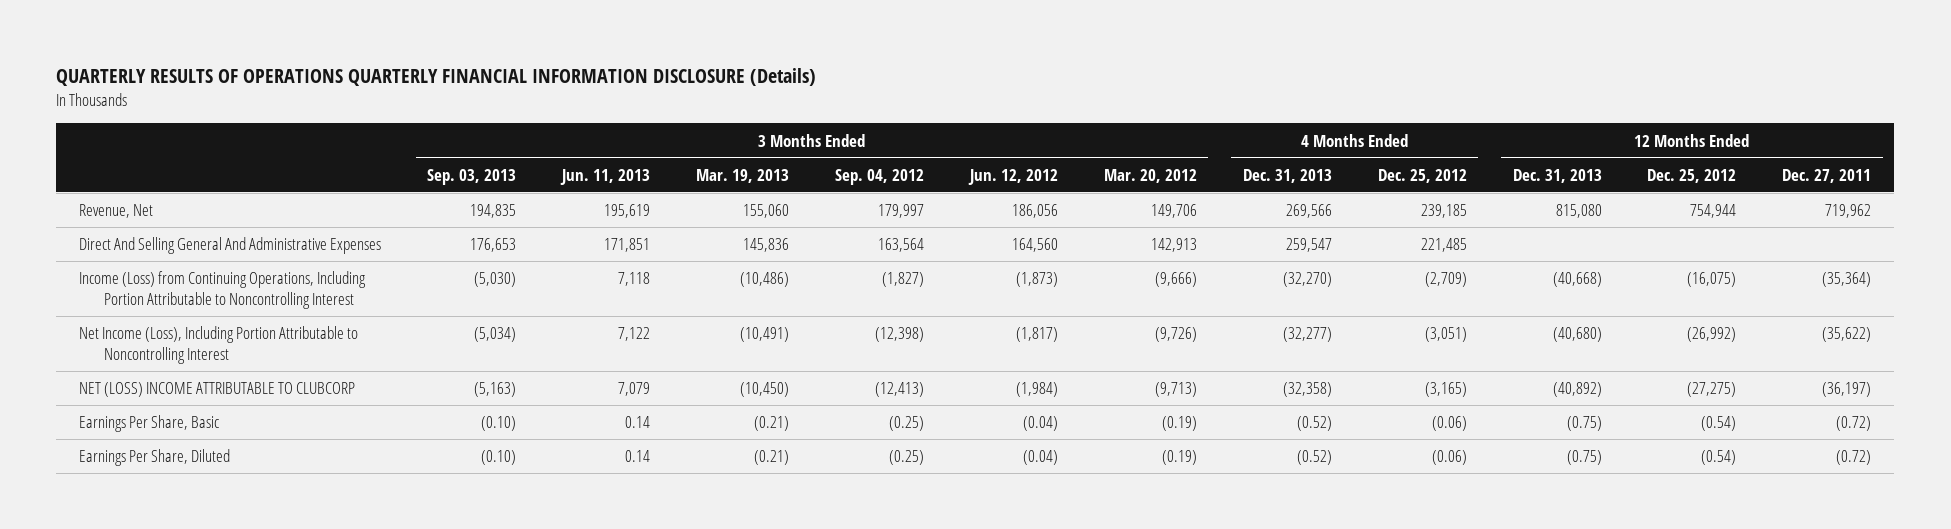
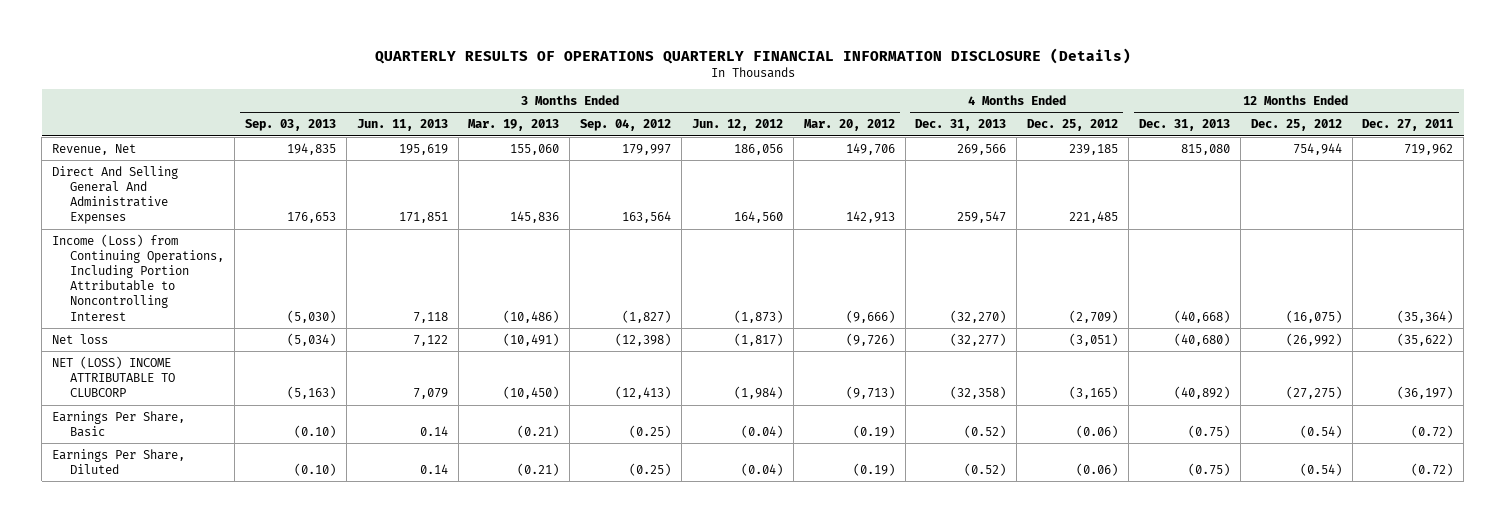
- Net Income (Loss), Including Portion Attributable to Noncontrolling Interest | (5,034) | 7,122 | (10,491) | (12,398) | (1,817) | (9,726) | (32,277) | (3,051) | (40,680) | (26,992) | (35,622)
+ Net loss | (5,034) | 7,122 | (10,491) | (12,398) | (1,817) | (9,726) | (32,277) | (3,051) | (40,680) | (26,992) | (35,622)

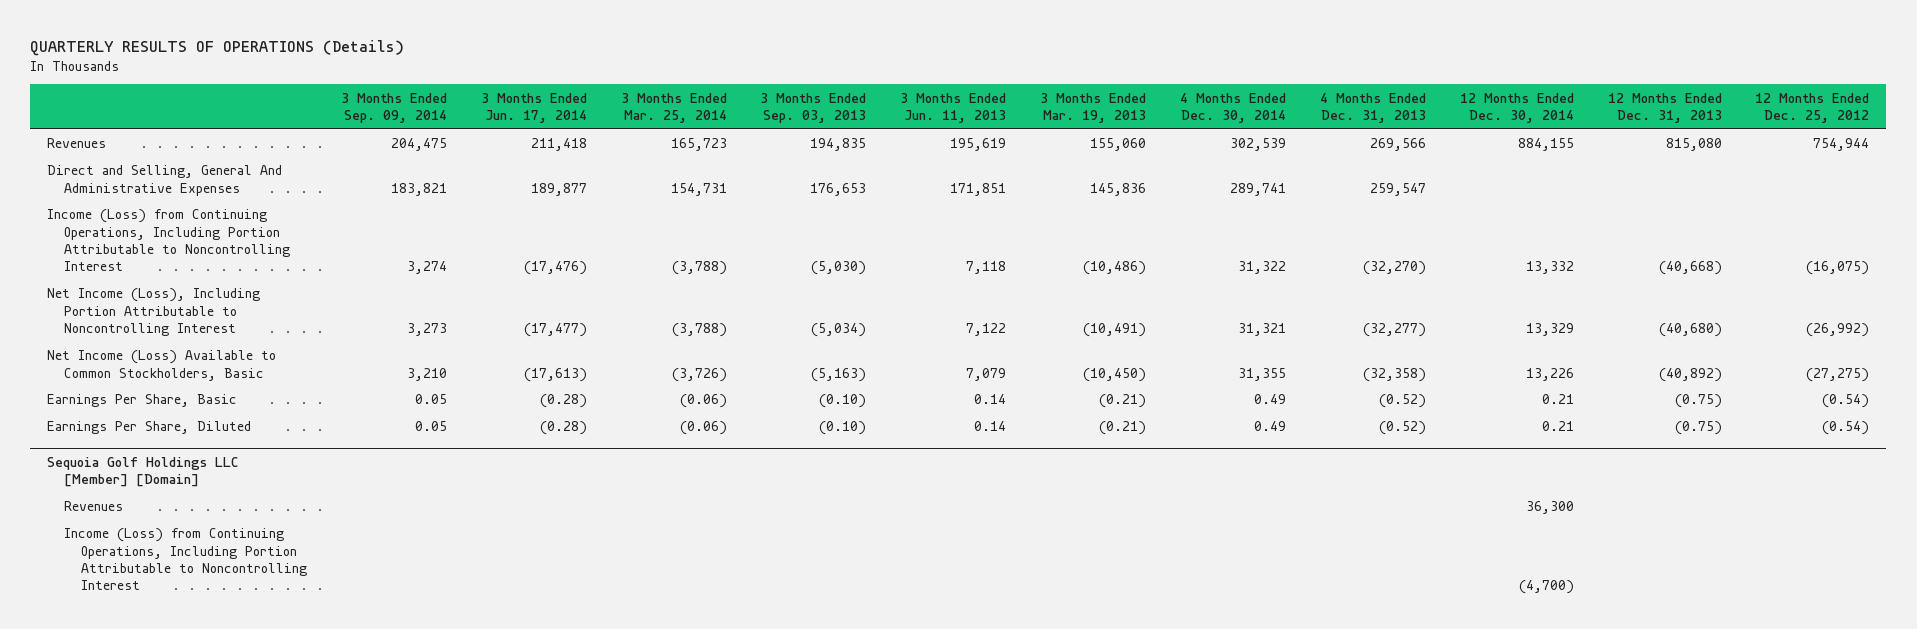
- QUARTERLY RESULTS OF OPERATIONS QUARTERLY FINANCIAL INFORMATION DISCLOSURE (Details)
+ QUARTERLY RESULTS OF OPERATIONS (Details)
- | 3 Months Ended Sep. 03, 2013 | 3 Months Ended Jun. 11, 2013 | 3 Months Ended Mar. 19, 2013 | 3 Months Ended Sep. 04, 2012 | 3 Months Ended Jun. 12, 2012 | 3 Months Ended Mar. 20, 2012 | 4 Months Ended Dec. 31, 2013 | 4 Months Ended Dec. 25, 2012 | 12 Months Ended Dec. 31, 2013 | 12 Months Ended Dec. 25, 2012 | 12 Months Ended Dec. 27, 2011
+ | 3 Months Ended Sep. 09, 2014 | 3 Months Ended Jun. 17, 2014 | 3 Months Ended Mar. 25, 2014 | 3 Months Ended Sep. 03, 2013 | 3 Months Ended Jun. 11, 2013 | 3 Months Ended Mar. 19, 2013 | 4 Months Ended Dec. 30, 2014 | 4 Months Ended Dec. 31, 2013 | 12 Months Ended Dec. 30, 2014 | 12 Months Ended Dec. 31, 2013 | 12 Months Ended Dec. 25, 2012
- Revenue, Net | 194,835 | 195,619 | 155,060 | 179,997 | 186,056 | 149,706 | 269,566 | 239,185 | 815,080 | 754,944 | 719,962
- Direct And Selling General And Administrative Expenses | 176,653 | 171,851 | 145,836 | 163,564 | 164,560 | 142,913 | 259,547 | 221,485 | | |
+ Revenues | 204,475 | 211,418 | 165,723 | 194,835 | 195,619 | 155,060 | 302,539 | 269,566 | 884,155 | 815,080 | 754,944
+ Direct and Selling, General And Administrative Expenses | 183,821 | 189,877 | 154,731 | 176,653 | 171,851 | 145,836 | 289,741 | 259,547 | | |
- Net loss | (5,034) | 7,122 | (10,491) | (12,398) | (1,817) | (9,726) | (32,277) | (3,051) | (40,680) | (26,992) | (35,622)
- NET (LOSS) INCOME ATTRIBUTABLE TO CLUBCORP | (5,163) | 7,079 | (10,450) | (12,413) | (1,984) | (9,713) | (32,358) | (3,165) | (40,892) | (27,275) | (36,197)
+ Net Income (Loss), Including Portion Attributable to Noncontrolling Interest | 3,273 | (17,477) | (3,788) | (5,034) | 7,122 | (10,491) | 31,321 | (32,277) | 13,329 | (40,680) | (26,992)
+ Net Income (Loss) Available to Common Stockholders, Basic | 3,210 | (17,613) | (3,726) | (5,163) | 7,079 | (10,450) | 31,355 | (32,358) | 13,226 | (40,892) | (27,275)
+ Sequoia Golf Holdings LLC [Member] [Domain]
+ Revenues | | | | | | | | | 36,300 | |
+ Income (Loss) from Continuing Operations, Including Portion Attributable to Noncontrolling Interest | | | | | | | | | (4,700) | |

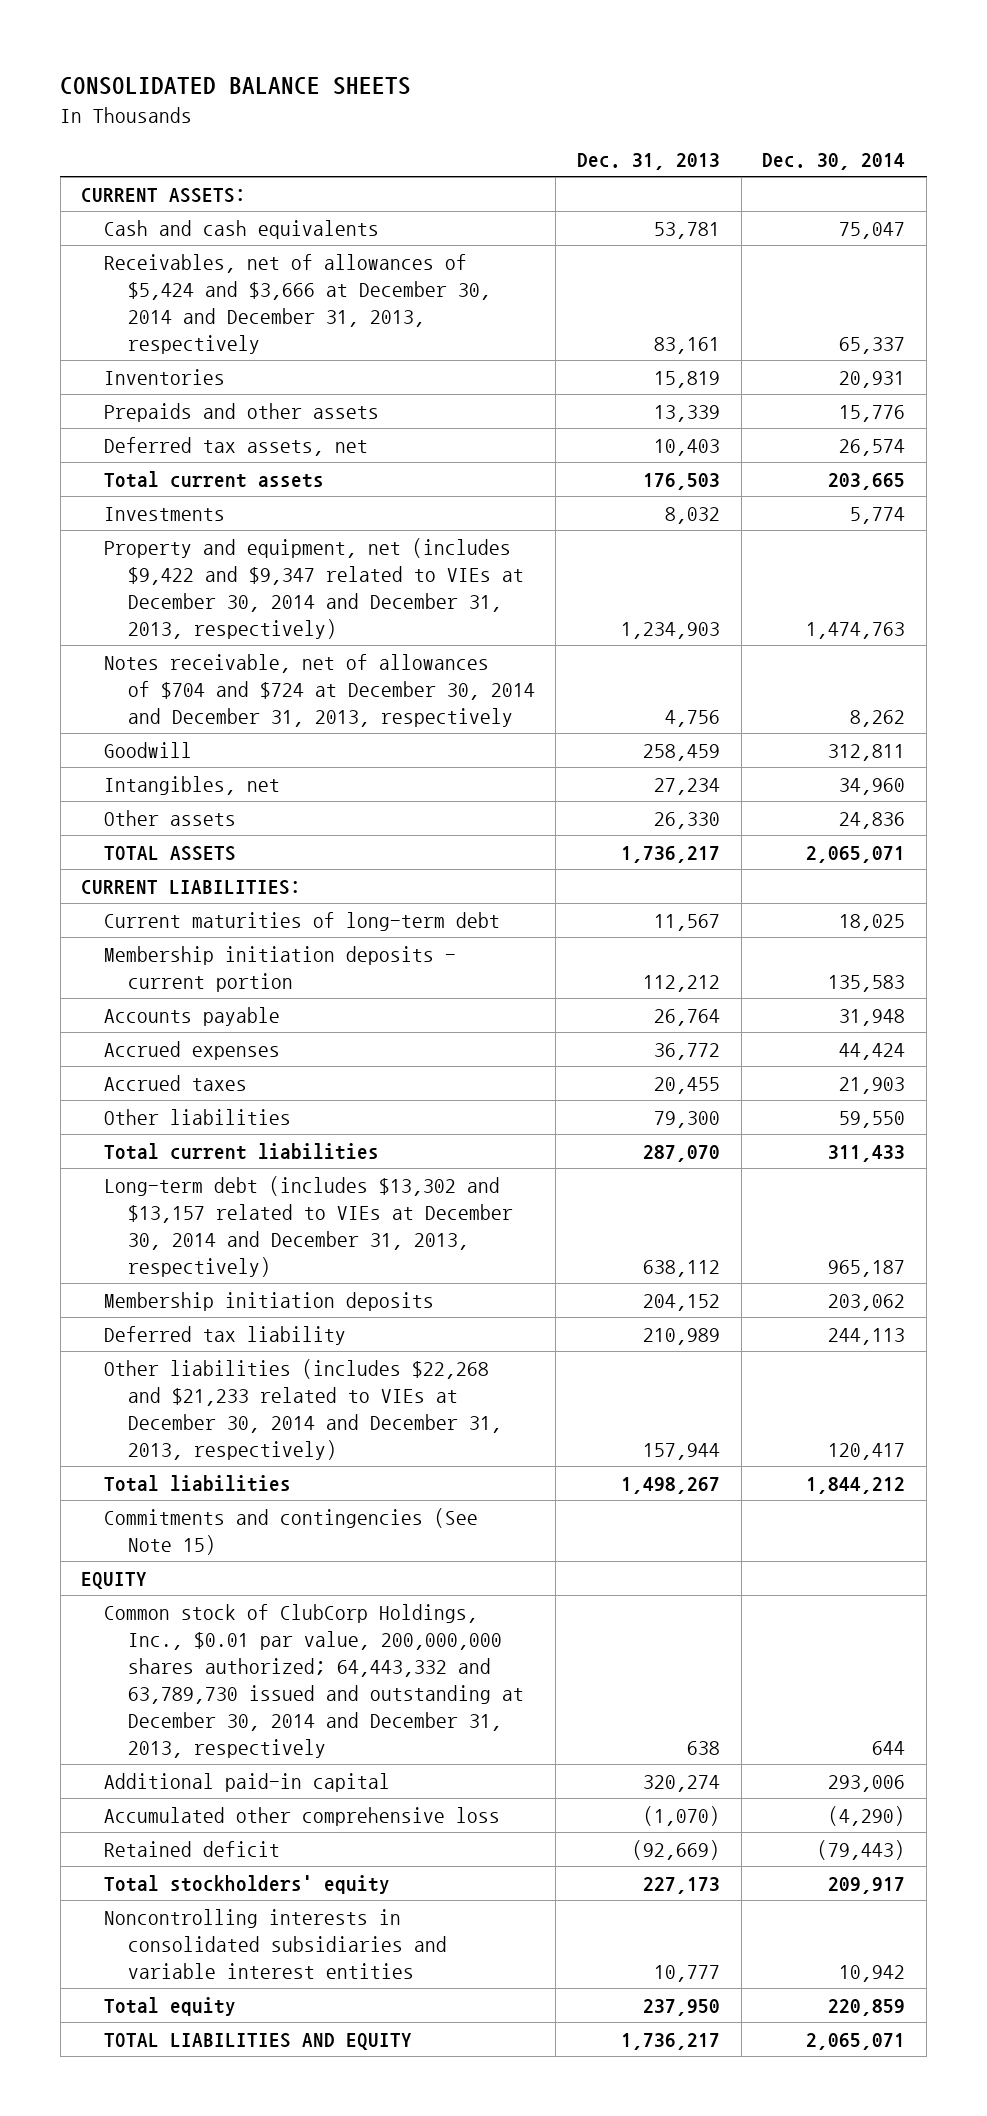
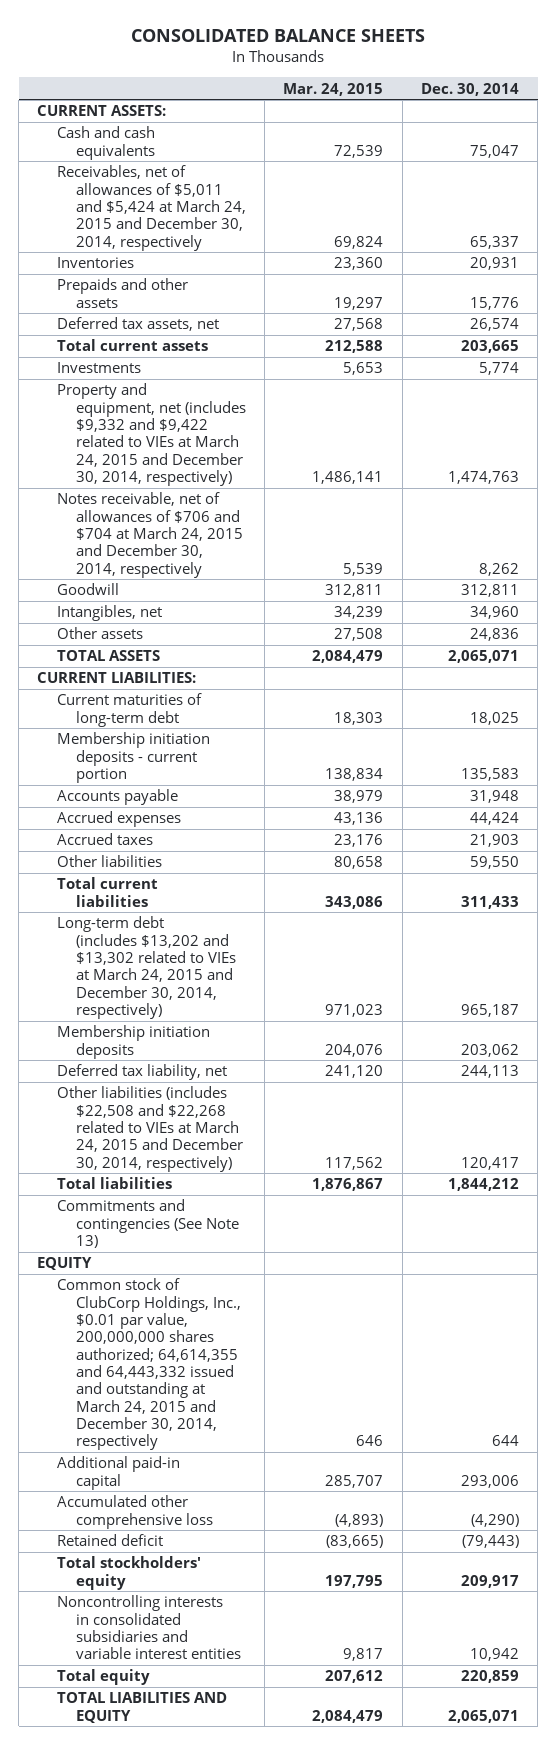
- | Dec. 31, 2013 | Dec. 30, 2014
+ | Mar. 24, 2015 | Dec. 30, 2014
- Receivables, net of allowances of $5,424 and $3,666 at December 30, 2014 and December 31, 2013, respectively | 83,161 | 65,337
+ Receivables, net of allowances of $5,011 and $5,424 at March 24, 2015 and December 30, 2014, respectively | 69,824 | 65,337
- Property and equipment, net (includes $9,422 and $9,347 related to VIEs at December 30, 2014 and December 31, 2013, respectively) | 1,234,903 | 1,474,763
- Notes receivable, net of allowances of $704 and $724 at December 30, 2014 and December 31, 2013, respectively | 4,756 | 8,262
+ Property and equipment, net (includes $9,332 and $9,422 related to VIEs at March 24, 2015 and December 30, 2014, respectively) | 1,486,141 | 1,474,763
+ Notes receivable, net of allowances of $706 and $704 at March 24, 2015 and December 30, 2014, respectively | 5,539 | 8,262
- Long-term debt (includes $13,302 and $13,157 related to VIEs at December 30, 2014 and December 31, 2013, respectively) | 638,112 | 965,187
+ Long-term debt (includes $13,202 and $13,302 related to VIEs at March 24, 2015 and December 30, 2014, respectively) | 971,023 | 965,187
- Deferred tax liability | 210,989 | 244,113
- Other liabilities (includes $22,268 and $21,233 related to VIEs at December 30, 2014 and December 31, 2013, respectively) | 157,944 | 120,417
+ Deferred tax liability, net | 241,120 | 244,113
+ Other liabilities (includes $22,508 and $22,268 related to VIEs at March 24, 2015 and December 30, 2014, respectively) | 117,562 | 120,417
- Commitments and contingencies (See Note 15)
+ Commitments and contingencies (See Note 13)
- Common stock of ClubCorp Holdings, Inc., $0.01 par value, 200,000,000 shares authorized; 64,443,332 and 63,789,730 issued and outstanding at December 30, 2014 and December 31, 2013, respectively | 638 | 644
+ Common stock of ClubCorp Holdings, Inc., $0.01 par value, 200,000,000 shares authorized; 64,614,355 and 64,443,332 issued and outstanding at March 24, 2015 and December 30, 2014, respectively | 646 | 644

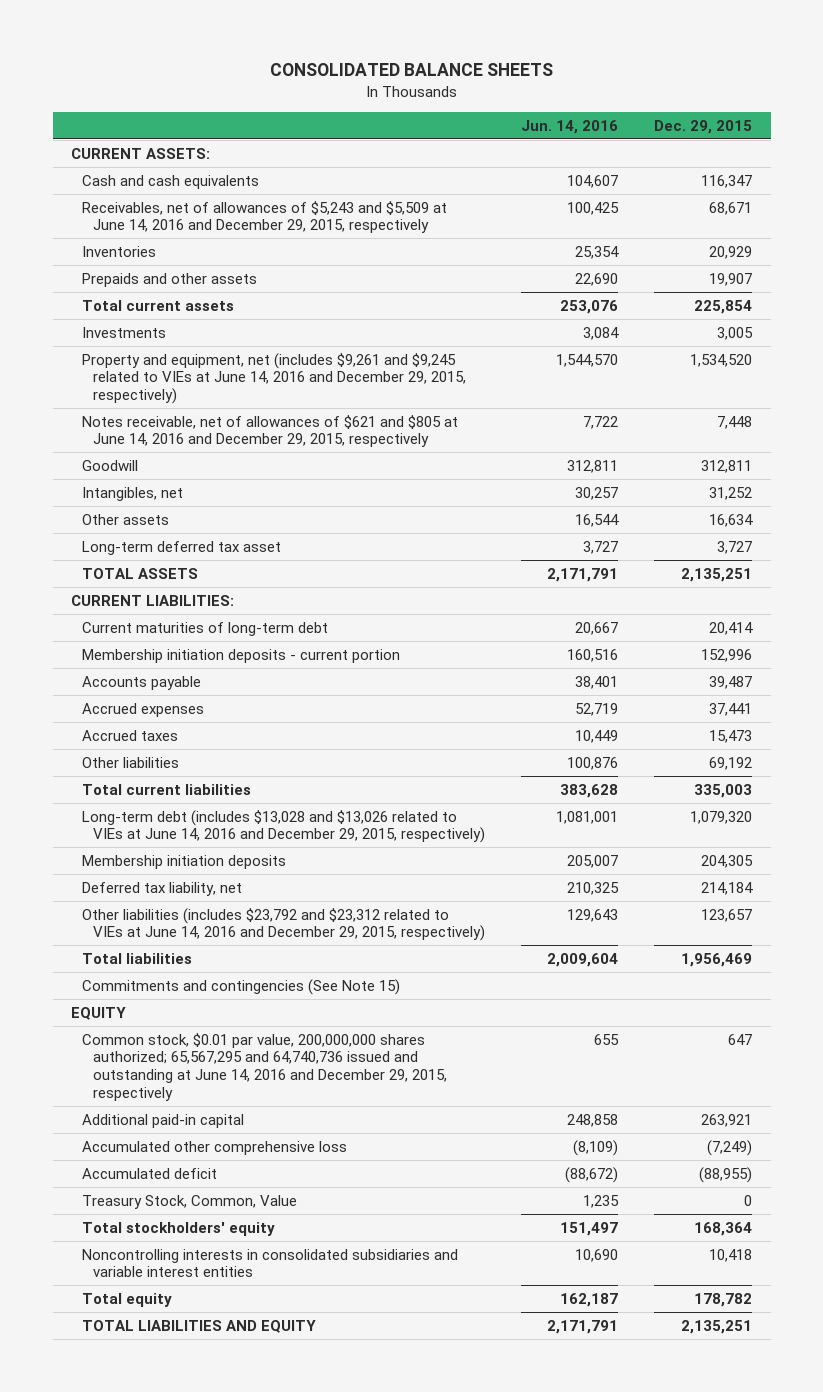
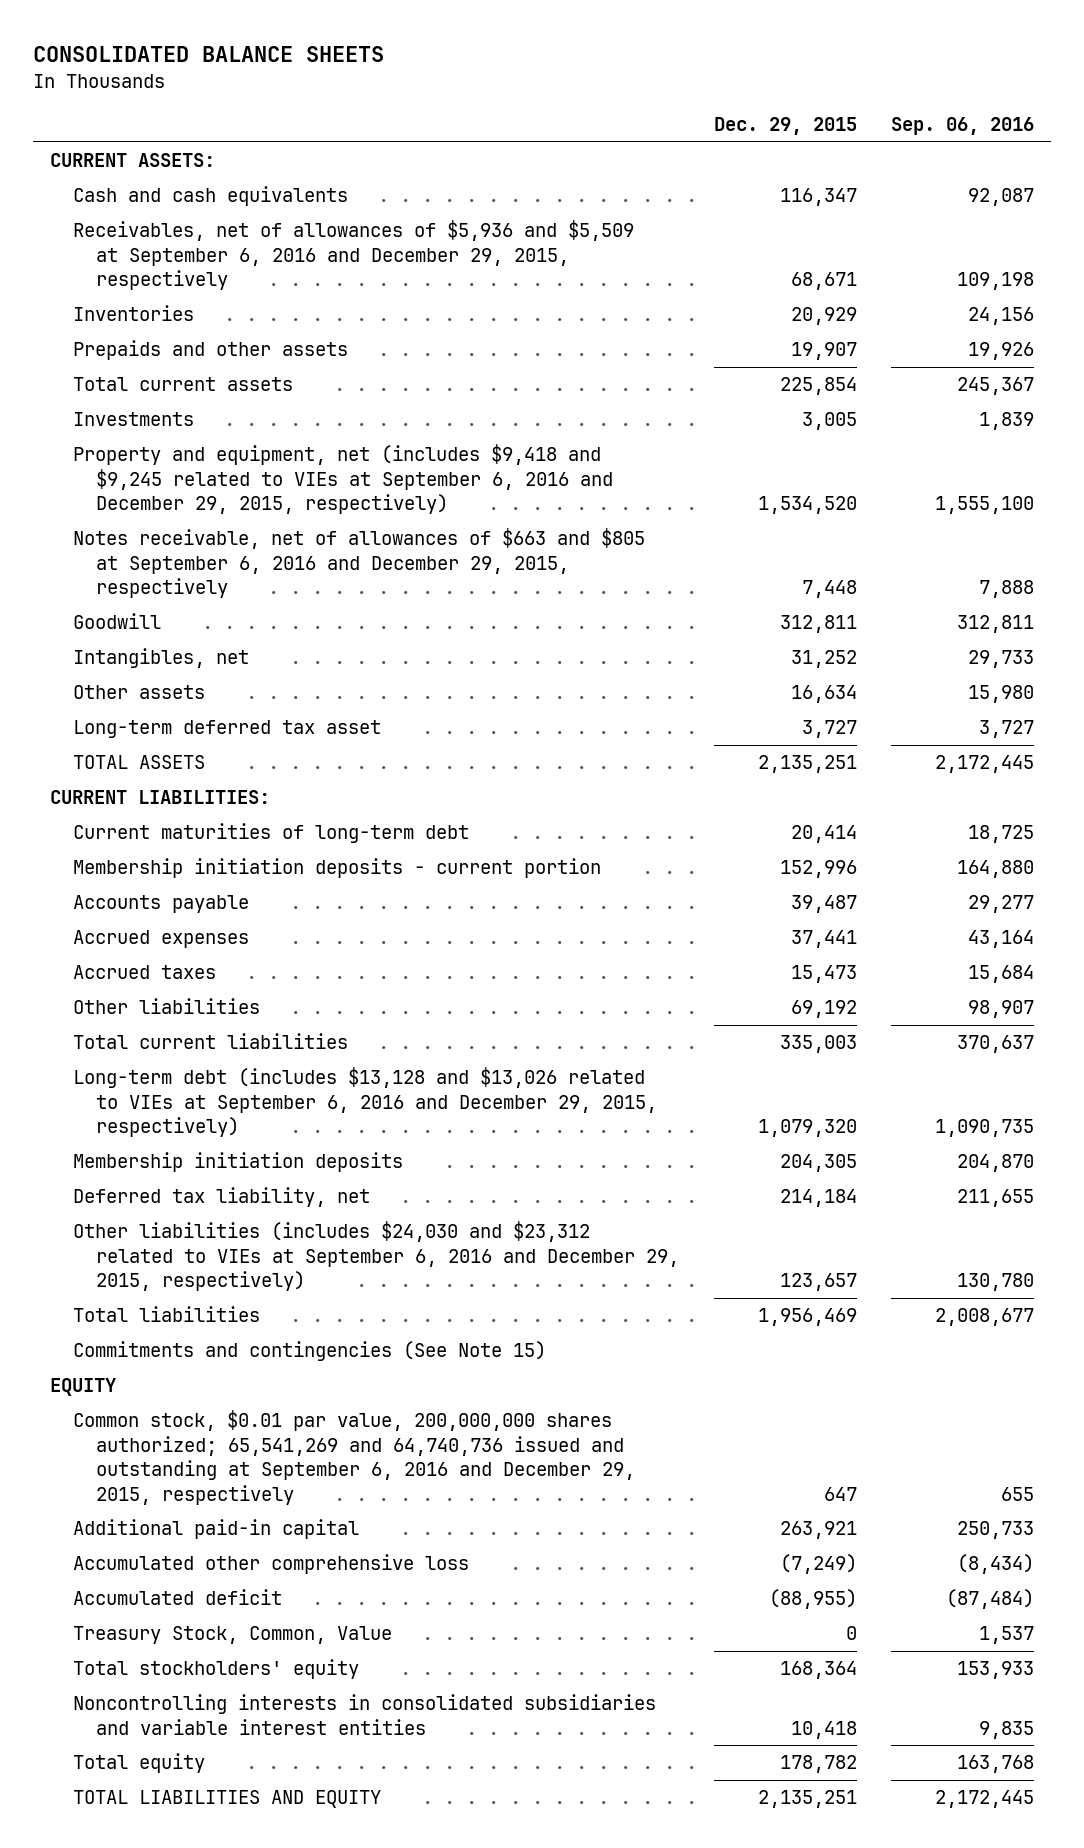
- | Jun. 14, 2016 | Dec. 29, 2015
+ | Dec. 29, 2015 | Sep. 06, 2016
- Receivables, net of allowances of $5,243 and $5,509 at June 14, 2016 and December 29, 2015, respectively | 100,425 | 68,671
+ Receivables, net of allowances of $5,936 and $5,509 at September 6, 2016 and December 29, 2015, respectively | 68,671 | 109,198
- Property and equipment, net (includes $9,261 and $9,245 related to VIEs at June 14, 2016 and December 29, 2015, respectively) | 1,544,570 | 1,534,520
- Notes receivable, net of allowances of $621 and $805 at June 14, 2016 and December 29, 2015, respectively | 7,722 | 7,448
+ Property and equipment, net (includes $9,418 and $9,245 related to VIEs at September 6, 2016 and December 29, 2015, respectively) | 1,534,520 | 1,555,100
+ Notes receivable, net of allowances of $663 and $805 at September 6, 2016 and December 29, 2015, respectively | 7,448 | 7,888
- Long-term debt (includes $13,028 and $13,026 related to VIEs at June 14, 2016 and December 29, 2015, respectively) | 1,081,001 | 1,079,320
+ Long-term debt (includes $13,128 and $13,026 related to VIEs at September 6, 2016 and December 29, 2015, respectively) | 1,079,320 | 1,090,735
- Other liabilities (includes $23,792 and $23,312 related to VIEs at June 14, 2016 and December 29, 2015, respectively) | 129,643 | 123,657
+ Other liabilities (includes $24,030 and $23,312 related to VIEs at September 6, 2016 and December 29, 2015, respectively) | 123,657 | 130,780
- Common stock, $0.01 par value, 200,000,000 shares authorized; 65,567,295 and 64,740,736 issued and outstanding at June 14, 2016 and December 29, 2015, respectively | 655 | 647
+ Common stock, $0.01 par value, 200,000,000 shares authorized; 65,541,269 and 64,740,736 issued and outstanding at September 6, 2016 and December 29, 2015, respectively | 647 | 655

